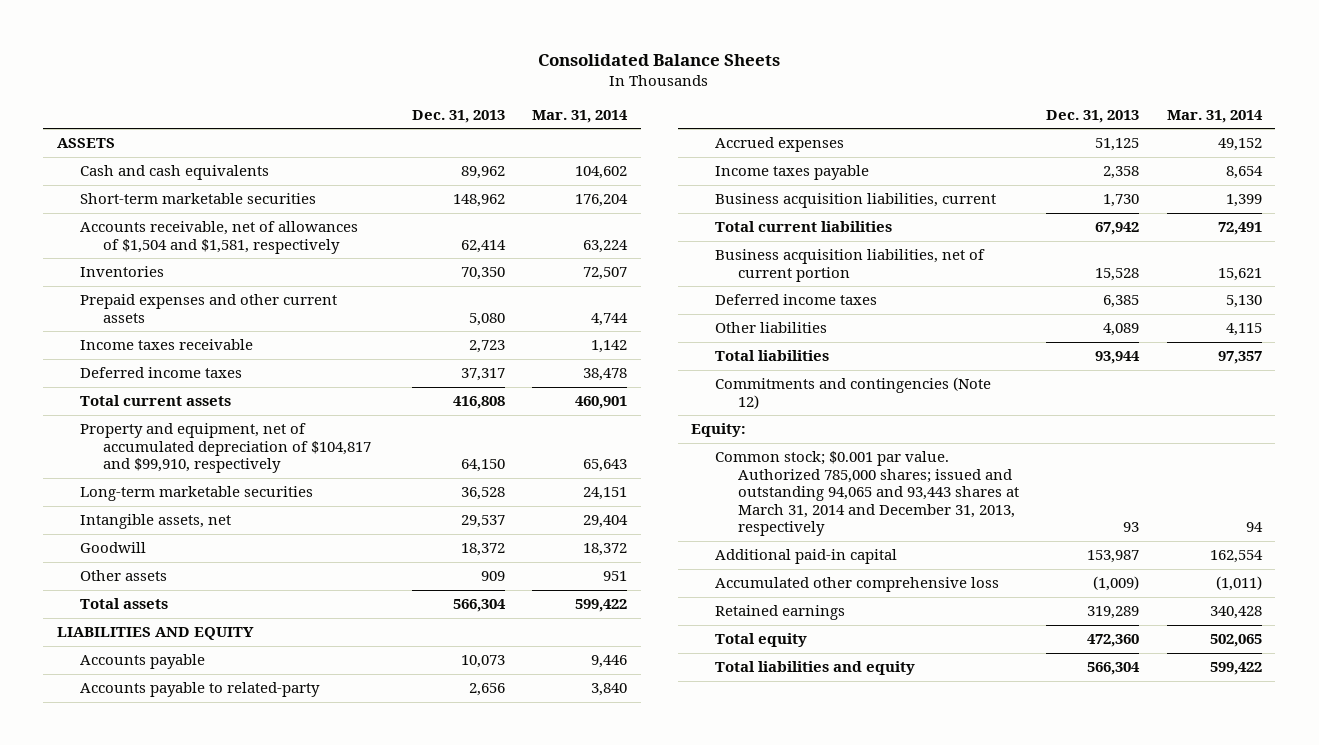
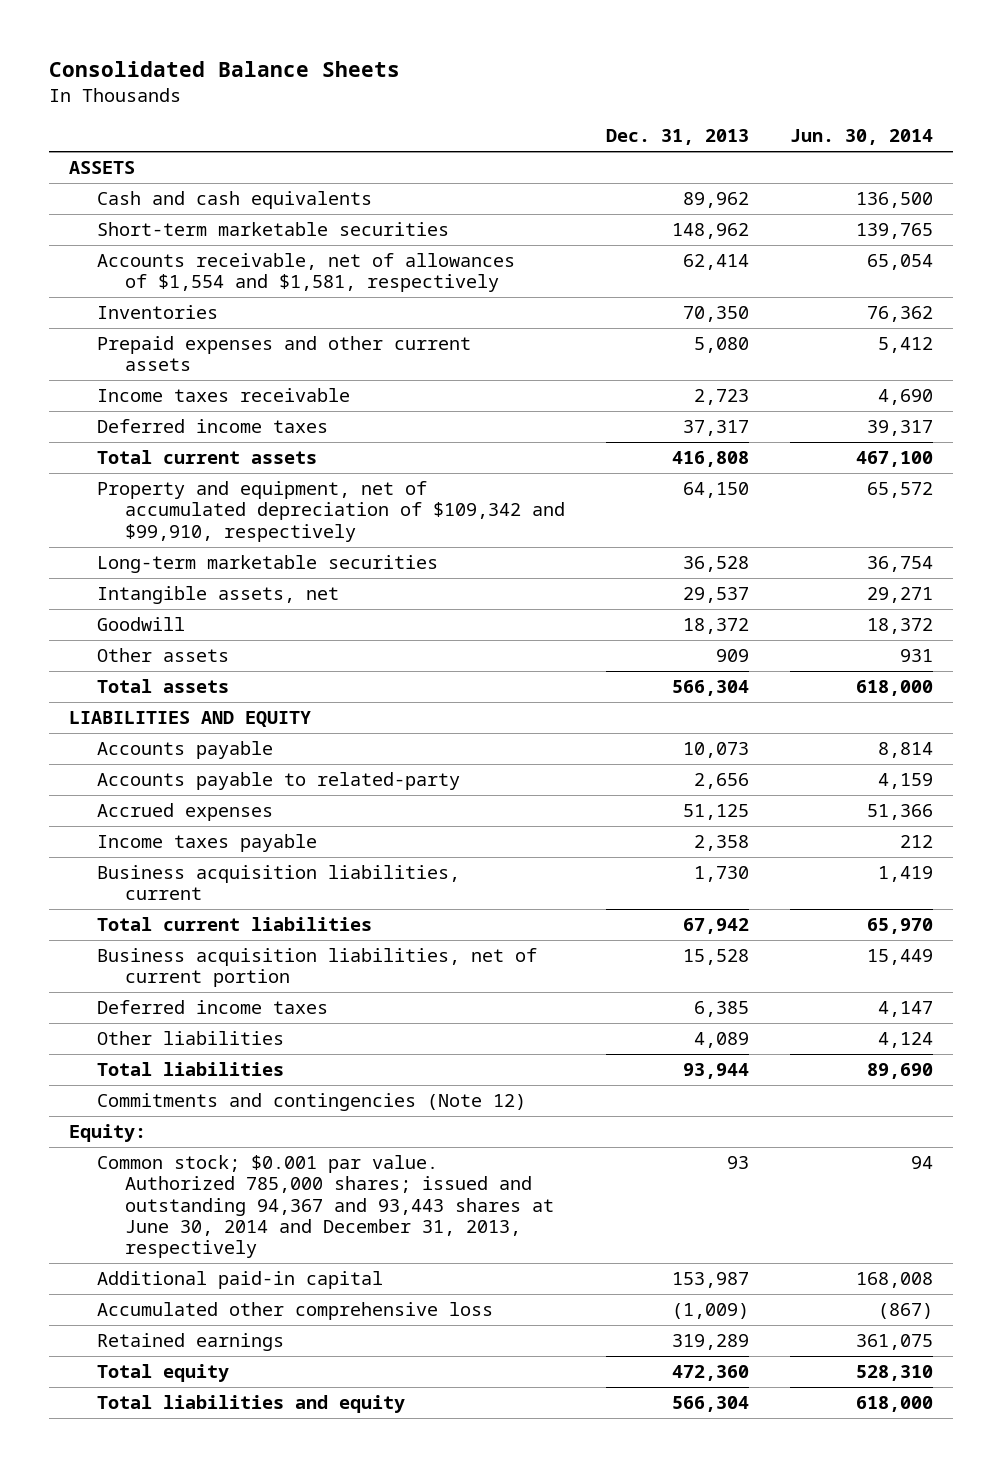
- | Dec. 31, 2013 | Mar. 31, 2014
+ | Dec. 31, 2013 | Jun. 30, 2014
- Accounts receivable, net of allowances of $1,504 and $1,581, respectively | 62,414 | 63,224
+ Accounts receivable, net of allowances of $1,554 and $1,581, respectively | 62,414 | 65,054
- Property and equipment, net of accumulated depreciation of $104,817 and $99,910, respectively | 64,150 | 65,643
+ Property and equipment, net of accumulated depreciation of $109,342 and $99,910, respectively | 64,150 | 65,572
- Common stock; $0.001 par value. Authorized 785,000 shares; issued and outstanding 94,065 and 93,443 shares at March 31, 2014 and December 31, 2013, respectively | 93 | 94
+ Common stock; $0.001 par value. Authorized 785,000 shares; issued and outstanding 94,367 and 93,443 shares at June 30, 2014 and December 31, 2013, respectively | 93 | 94

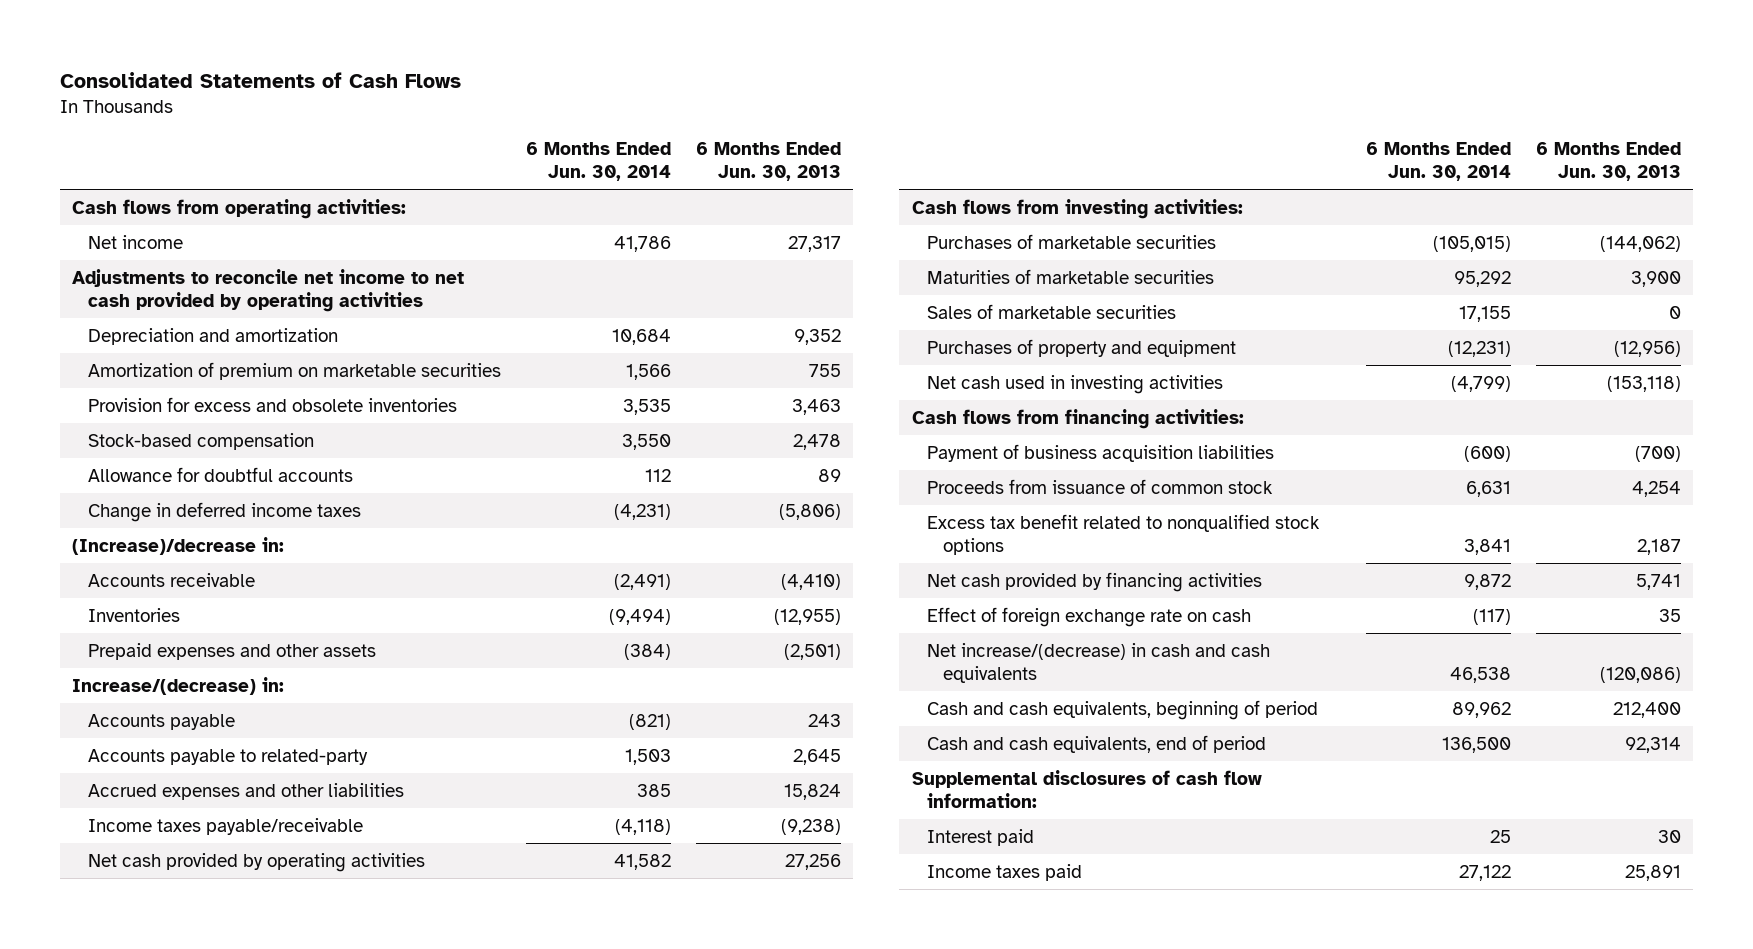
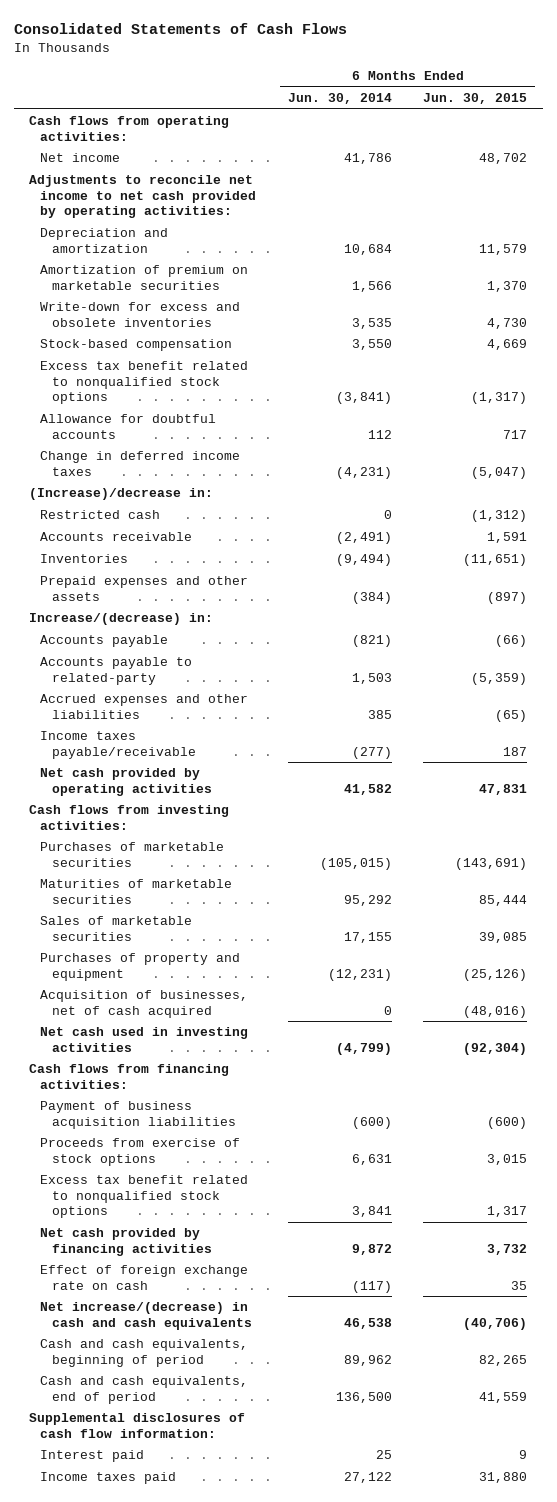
- | 6 Months Ended Jun. 30, 2014 | 6 Months Ended Jun. 30, 2013
+ | 6 Months Ended Jun. 30, 2014 | 6 Months Ended Jun. 30, 2015
- Adjustments to reconcile net income to net cash provided by operating activities
+ Adjustments to reconcile net income to net cash provided by operating activities:
- Provision for excess and obsolete inventories | 3,535 | 3,463
+ Write-down for excess and obsolete inventories | 3,535 | 4,730
+ Excess tax benefit related to nonqualified stock options | (3,841) | (1,317)
+ Restricted cash | 0 | (1,312)
- Income taxes payable/receivable | (4,118) | (9,238)
+ Income taxes payable/receivable | (277) | 187
+ Acquisition of businesses, net of cash acquired | 0 | (48,016)
- Proceeds from issuance of common stock | 6,631 | 4,254
+ Proceeds from exercise of stock options | 6,631 | 3,015

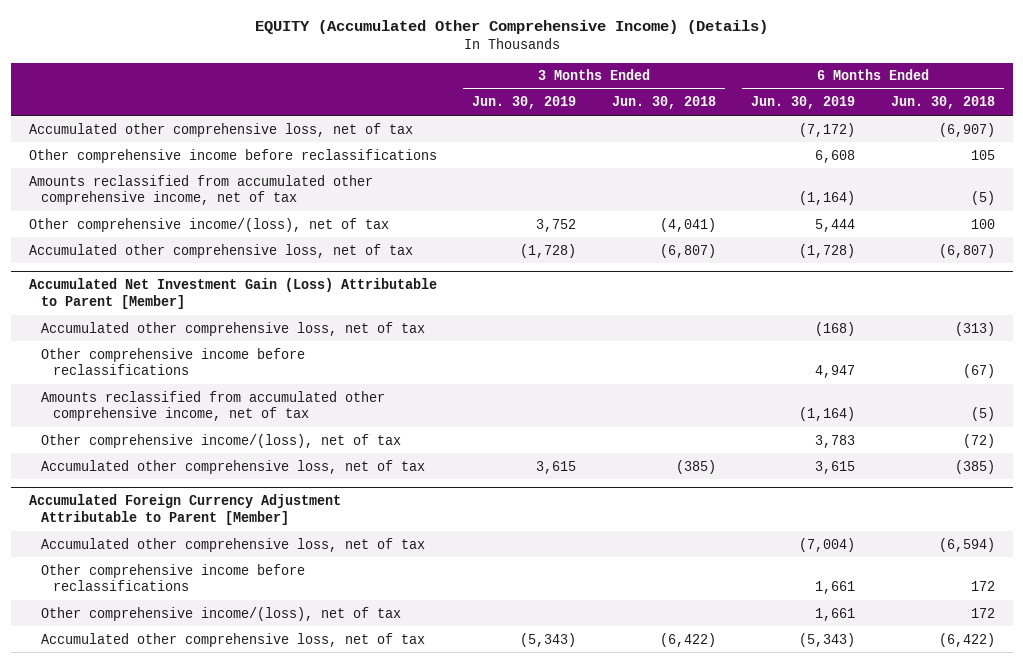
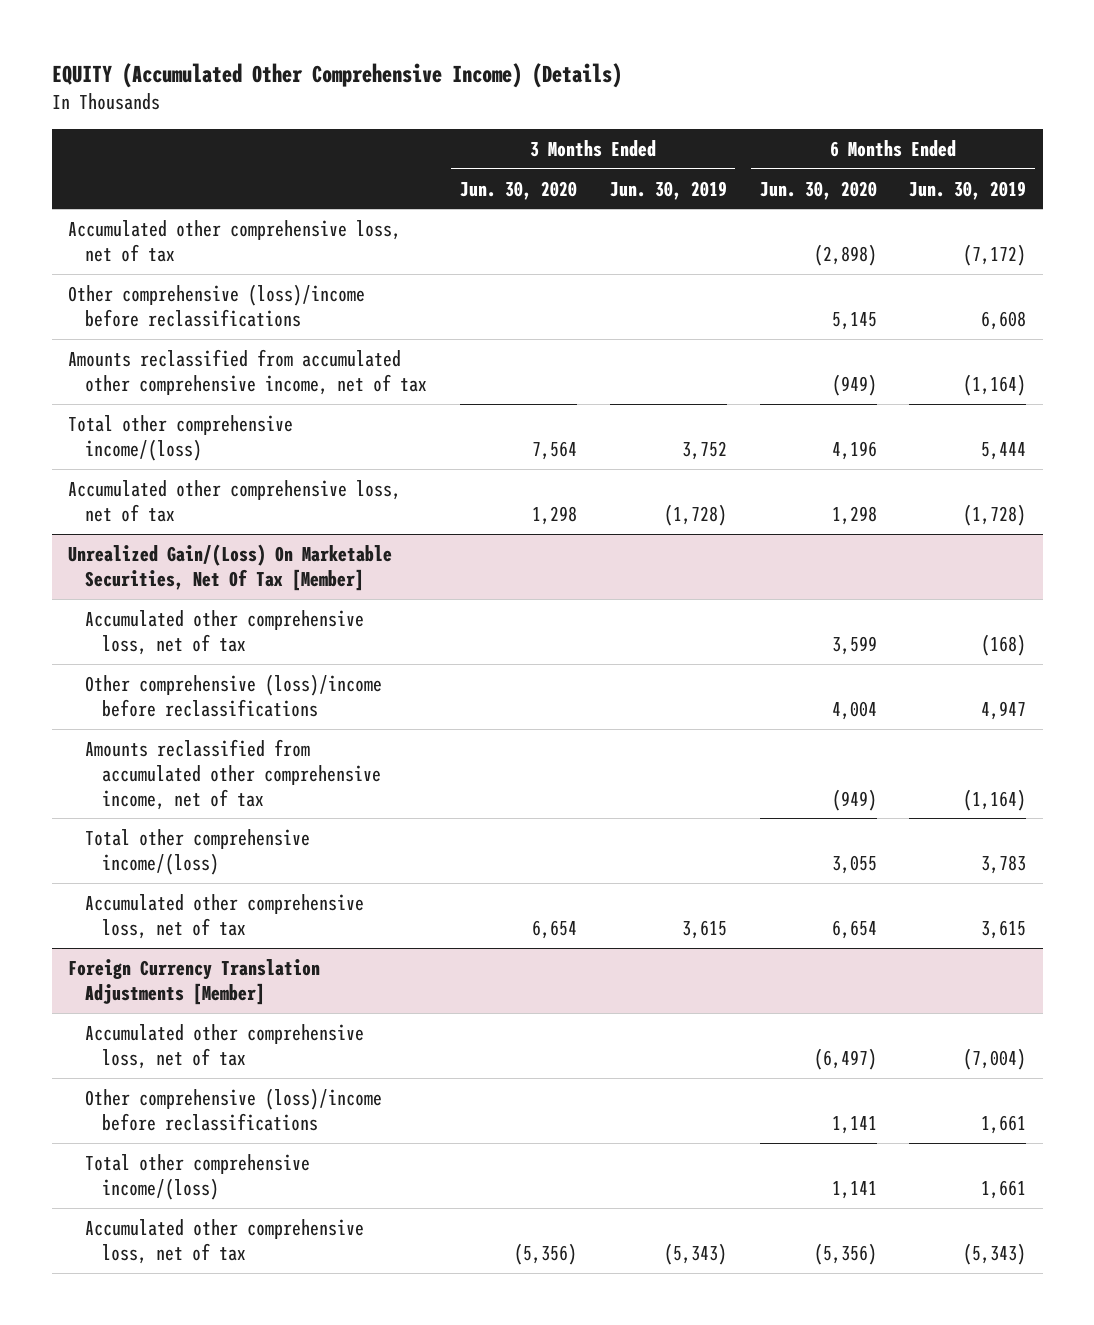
- | 3 Months Ended Jun. 30, 2019 | 3 Months Ended Jun. 30, 2018 | 6 Months Ended Jun. 30, 2019 | 6 Months Ended Jun. 30, 2018
+ | 3 Months Ended Jun. 30, 2020 | 3 Months Ended Jun. 30, 2019 | 6 Months Ended Jun. 30, 2020 | 6 Months Ended Jun. 30, 2019
- Other comprehensive income before reclassifications | | | 6,608 | 105
+ Other comprehensive (loss)/income before reclassifications | | | 5,145 | 6,608
- Other comprehensive income/(loss), net of tax | 3,752 | (4,041) | 5,444 | 100
+ Total other comprehensive income/(loss) | 7,564 | 3,752 | 4,196 | 5,444
- Accumulated Net Investment Gain (Loss) Attributable to Parent [Member]
+ Unrealized Gain/(Loss) On Marketable Securities, Net Of Tax [Member]
- Other comprehensive income before reclassifications | | | 4,947 | (67)
+ Other comprehensive (loss)/income before reclassifications | | | 4,004 | 4,947
- Other comprehensive income/(loss), net of tax | | | 3,783 | (72)
+ Total other comprehensive income/(loss) | | | 3,055 | 3,783
- Accumulated Foreign Currency Adjustment Attributable to Parent [Member]
+ Foreign Currency Translation Adjustments [Member]
- Other comprehensive income before reclassifications | | | 1,661 | 172
- Other comprehensive income/(loss), net of tax | | | 1,661 | 172
+ Other comprehensive (loss)/income before reclassifications | | | 1,141 | 1,661
+ Total other comprehensive income/(loss) | | | 1,141 | 1,661

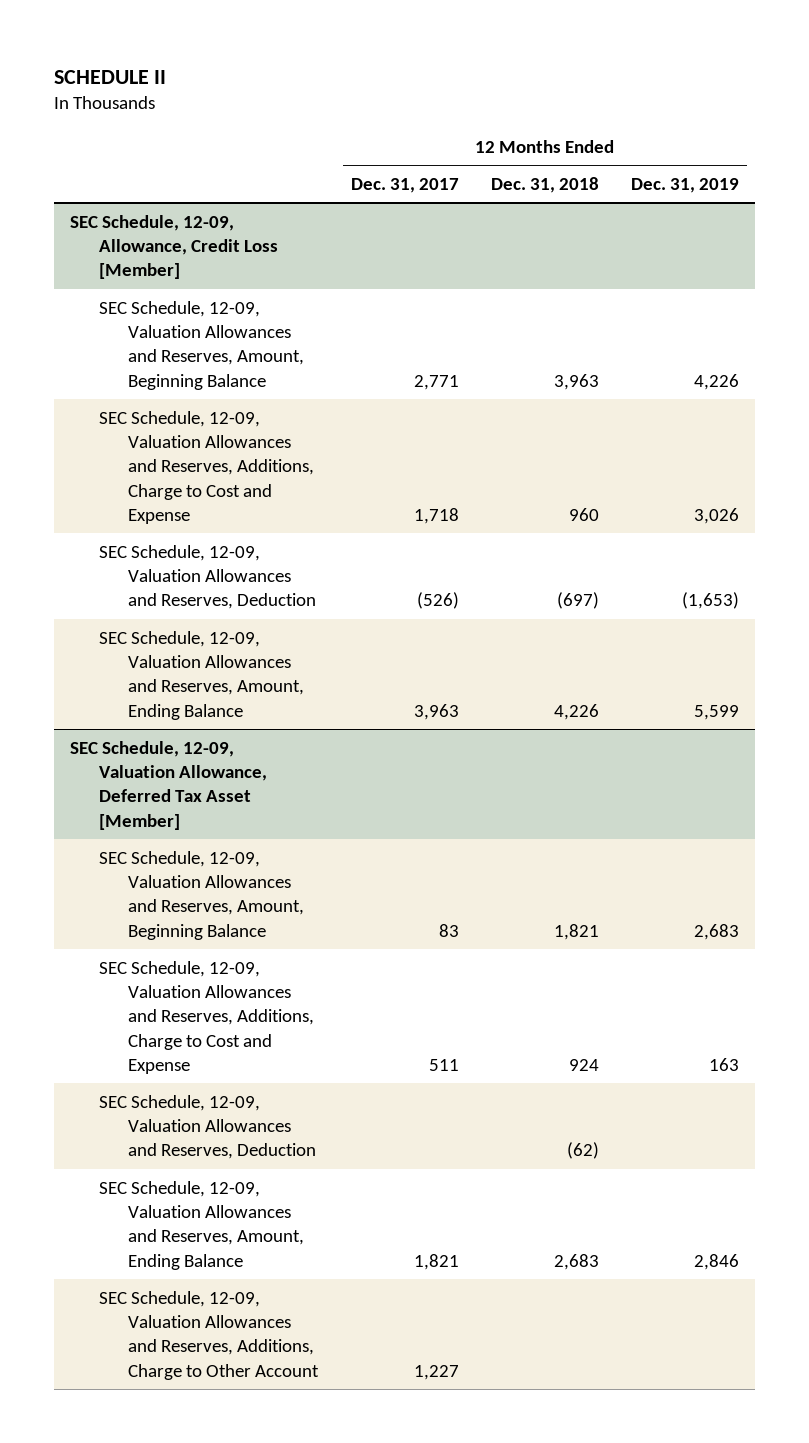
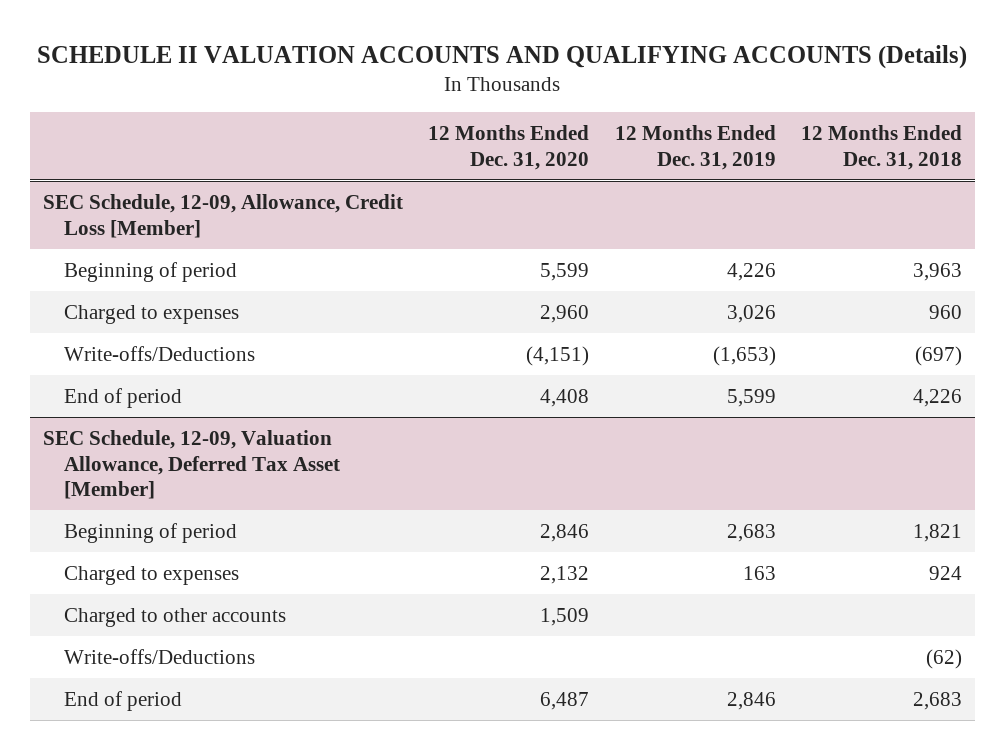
- SCHEDULE II
+ SCHEDULE II VALUATION ACCOUNTS AND QUALIFYING ACCOUNTS (Details)
- | 12 Months Ended Dec. 31, 2017 | 12 Months Ended Dec. 31, 2018 | 12 Months Ended Dec. 31, 2019
+ | 12 Months Ended Dec. 31, 2020 | 12 Months Ended Dec. 31, 2019 | 12 Months Ended Dec. 31, 2018
@ SEC Schedule, 12-09, Allowance, Credit Loss [Member]
- SEC Schedule, 12-09, Valuation Allowances and Reserves, Amount, Beginning Balance | 2,771 | 3,963 | 4,226
- SEC Schedule, 12-09, Valuation Allowances and Reserves, Additions, Charge to Cost and Expense | 1,718 | 960 | 3,026
- SEC Schedule, 12-09, Valuation Allowances and Reserves, Deduction | (526) | (697) | (1,653)
- SEC Schedule, 12-09, Valuation Allowances and Reserves, Amount, Ending Balance | 3,963 | 4,226 | 5,599
+ Beginning of period | 5,599 | 4,226 | 3,963
+ Charged to expenses | 2,960 | 3,026 | 960
+ Write-offs/Deductions | (4,151) | (1,653) | (697)
+ End of period | 4,408 | 5,599 | 4,226
@ SEC Schedule, 12-09, Valuation Allowance, Deferred Tax Asset [Member]
- SEC Schedule, 12-09, Valuation Allowances and Reserves, Amount, Beginning Balance | 83 | 1,821 | 2,683
- SEC Schedule, 12-09, Valuation Allowances and Reserves, Additions, Charge to Cost and Expense | 511 | 924 | 163
- SEC Schedule, 12-09, Valuation Allowances and Reserves, Deduction | | (62) |
- SEC Schedule, 12-09, Valuation Allowances and Reserves, Amount, Ending Balance | 1,821 | 2,683 | 2,846
- SEC Schedule, 12-09, Valuation Allowances and Reserves, Additions, Charge to Other Account | 1,227 | |
+ Beginning of period | 2,846 | 2,683 | 1,821
+ Charged to expenses | 2,132 | 163 | 924
+ Charged to other accounts | 1,509 | |
+ Write-offs/Deductions | | | (62)
+ End of period | 6,487 | 2,846 | 2,683

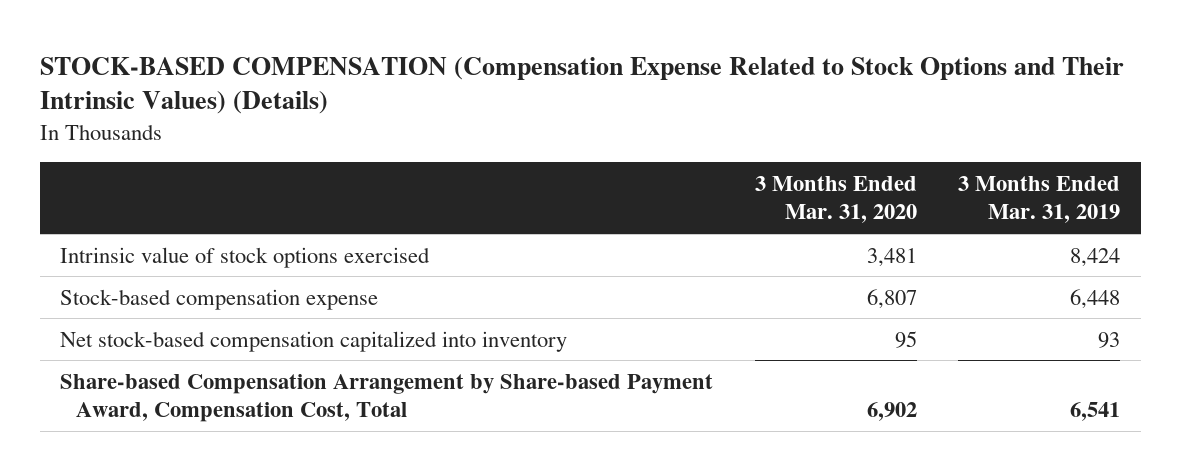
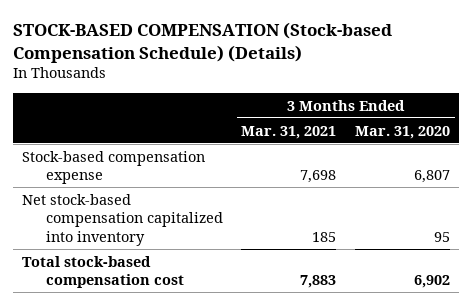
- STOCK-BASED COMPENSATION (Compensation Expense Related to Stock Options and Their Intrinsic Values) (Details)
+ STOCK-BASED COMPENSATION (Stock-based Compensation Schedule) (Details)
- | 3 Months Ended Mar. 31, 2020 | 3 Months Ended Mar. 31, 2019
+ | 3 Months Ended Mar. 31, 2021 | 3 Months Ended Mar. 31, 2020
- Intrinsic value of stock options exercised | 3,481 | 8,424
- Share-based Compensation Arrangement by Share-based Payment Award, Compensation Cost, Total | 6,902 | 6,541
+ Total stock-based compensation cost | 7,883 | 6,902

